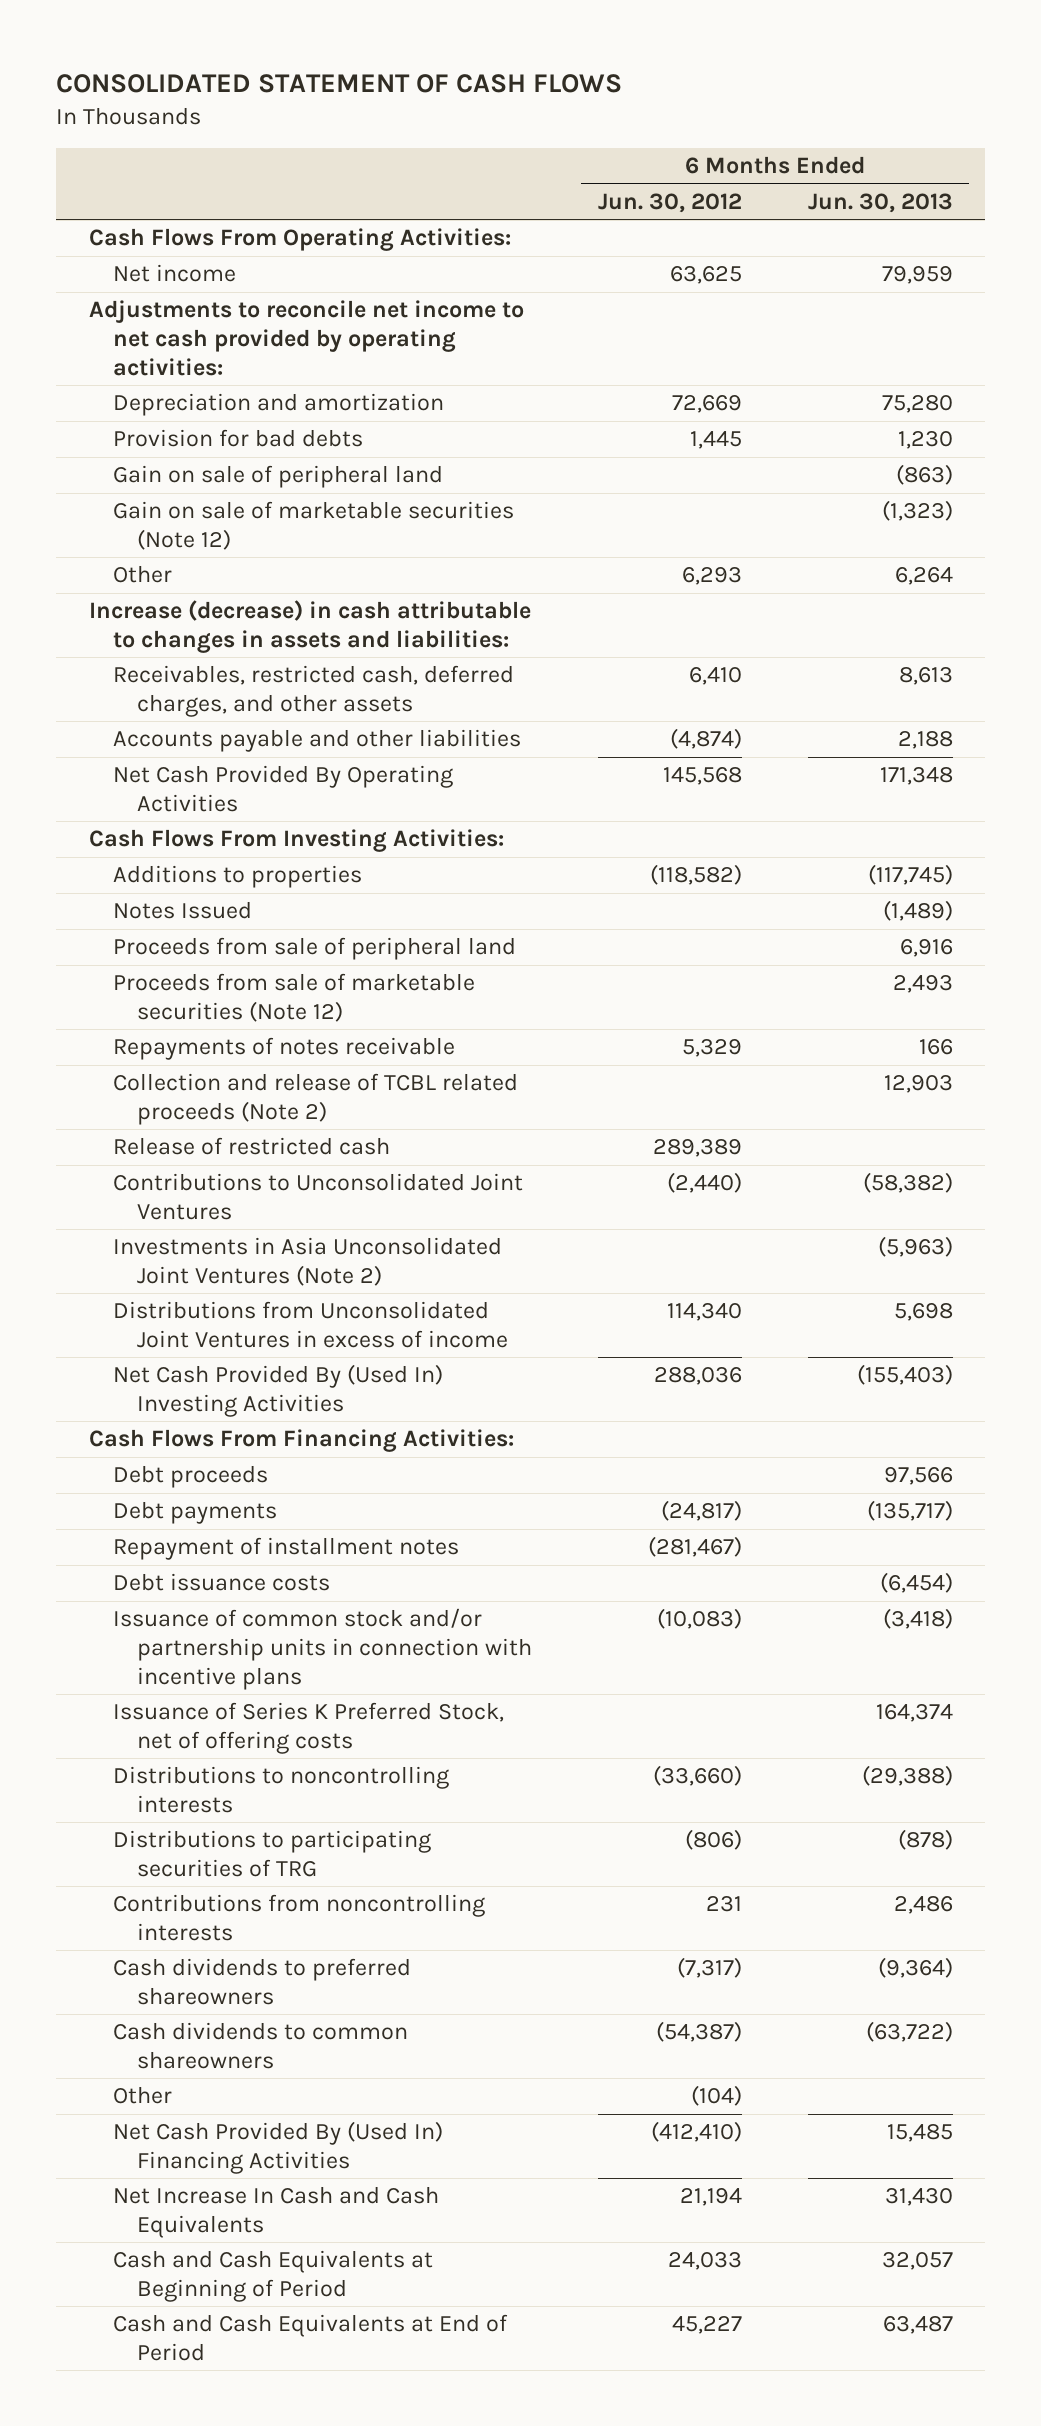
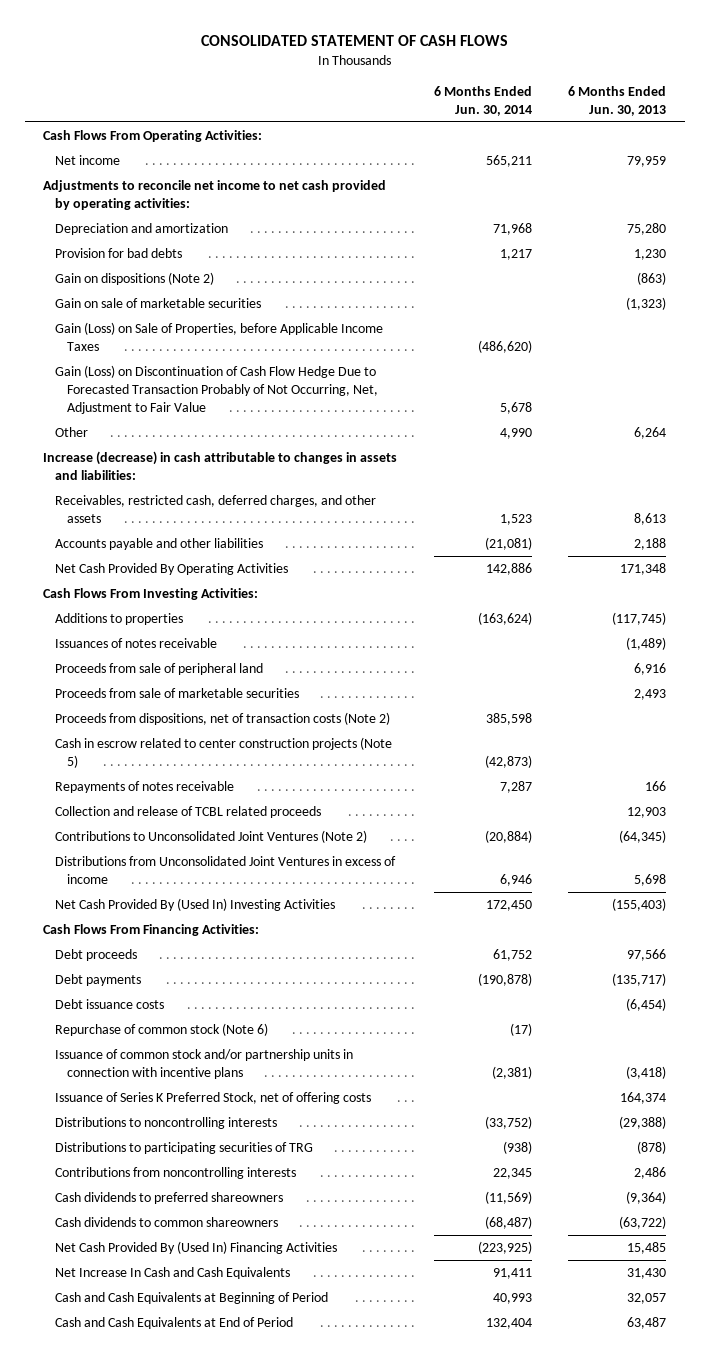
- | 6 Months Ended Jun. 30, 2012 | 6 Months Ended Jun. 30, 2013
+ | 6 Months Ended Jun. 30, 2014 | 6 Months Ended Jun. 30, 2013
- Gain on sale of peripheral land | | (863)
- Gain on sale of marketable securities (Note 12) | | (1,323)
+ Gain on dispositions (Note 2) | | (863)
+ Gain on sale of marketable securities | | (1,323)
+ Gain (Loss) on Sale of Properties, before Applicable Income Taxes | (486,620) |
+ Gain (Loss) on Discontinuation of Cash Flow Hedge Due to Forecasted Transaction Probably of Not Occurring, Net, Adjustment to Fair Value | 5,678 |
- Notes Issued | | (1,489)
+ Issuances of notes receivable | | (1,489)
- Proceeds from sale of marketable securities (Note 12) | | 2,493
+ Proceeds from sale of marketable securities | | 2,493
+ Proceeds from dispositions, net of transaction costs (Note 2) | 385,598 |
+ Cash in escrow related to center construction projects (Note 5) | (42,873) |
- Collection and release of TCBL related proceeds (Note 2) | | 12,903
- Release of restricted cash | 289,389 |
- Contributions to Unconsolidated Joint Ventures | (2,440) | (58,382)
- Investments in Asia Unconsolidated Joint Ventures (Note 2) | | (5,963)
+ Collection and release of TCBL related proceeds | | 12,903
+ Contributions to Unconsolidated Joint Ventures (Note 2) | (20,884) | (64,345)
- Repayment of installment notes | (281,467) |
+ Repurchase of common stock (Note 6) | (17) |
- Other | (104) |

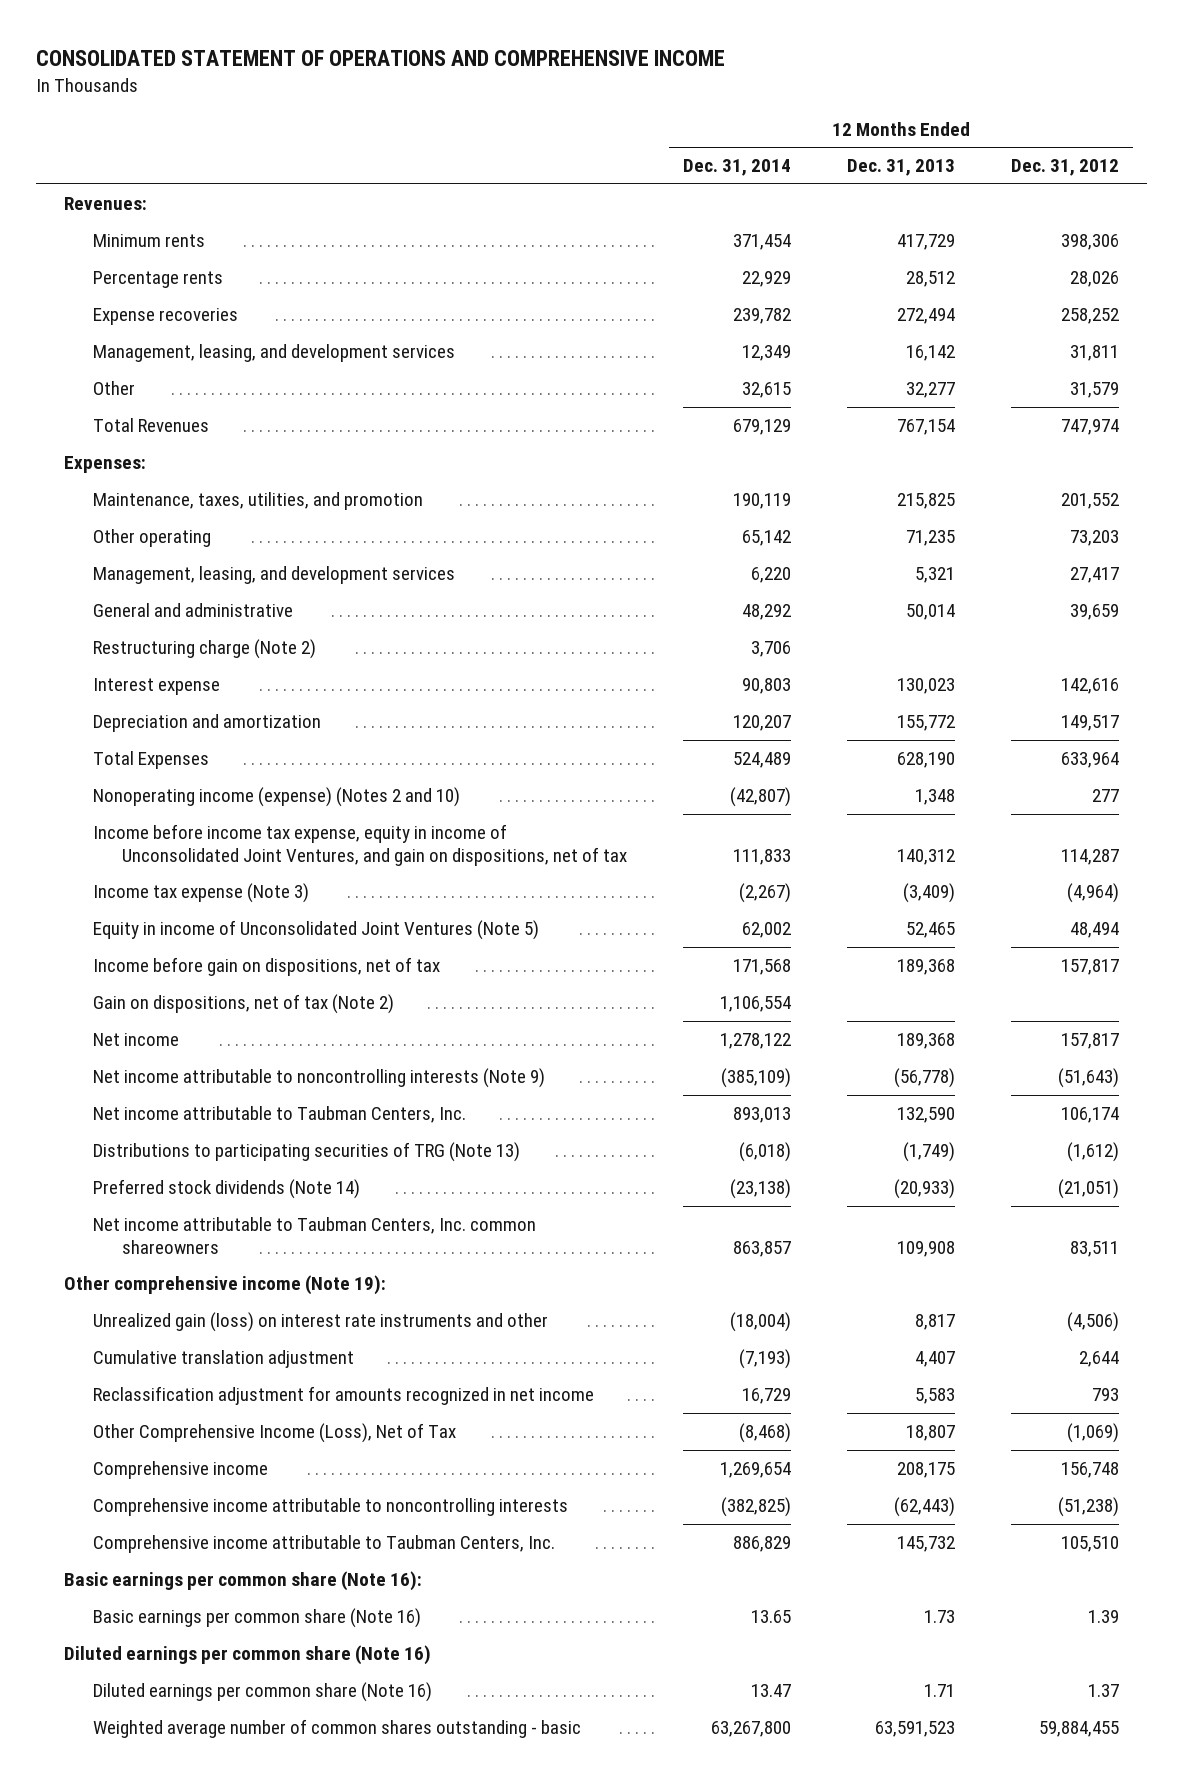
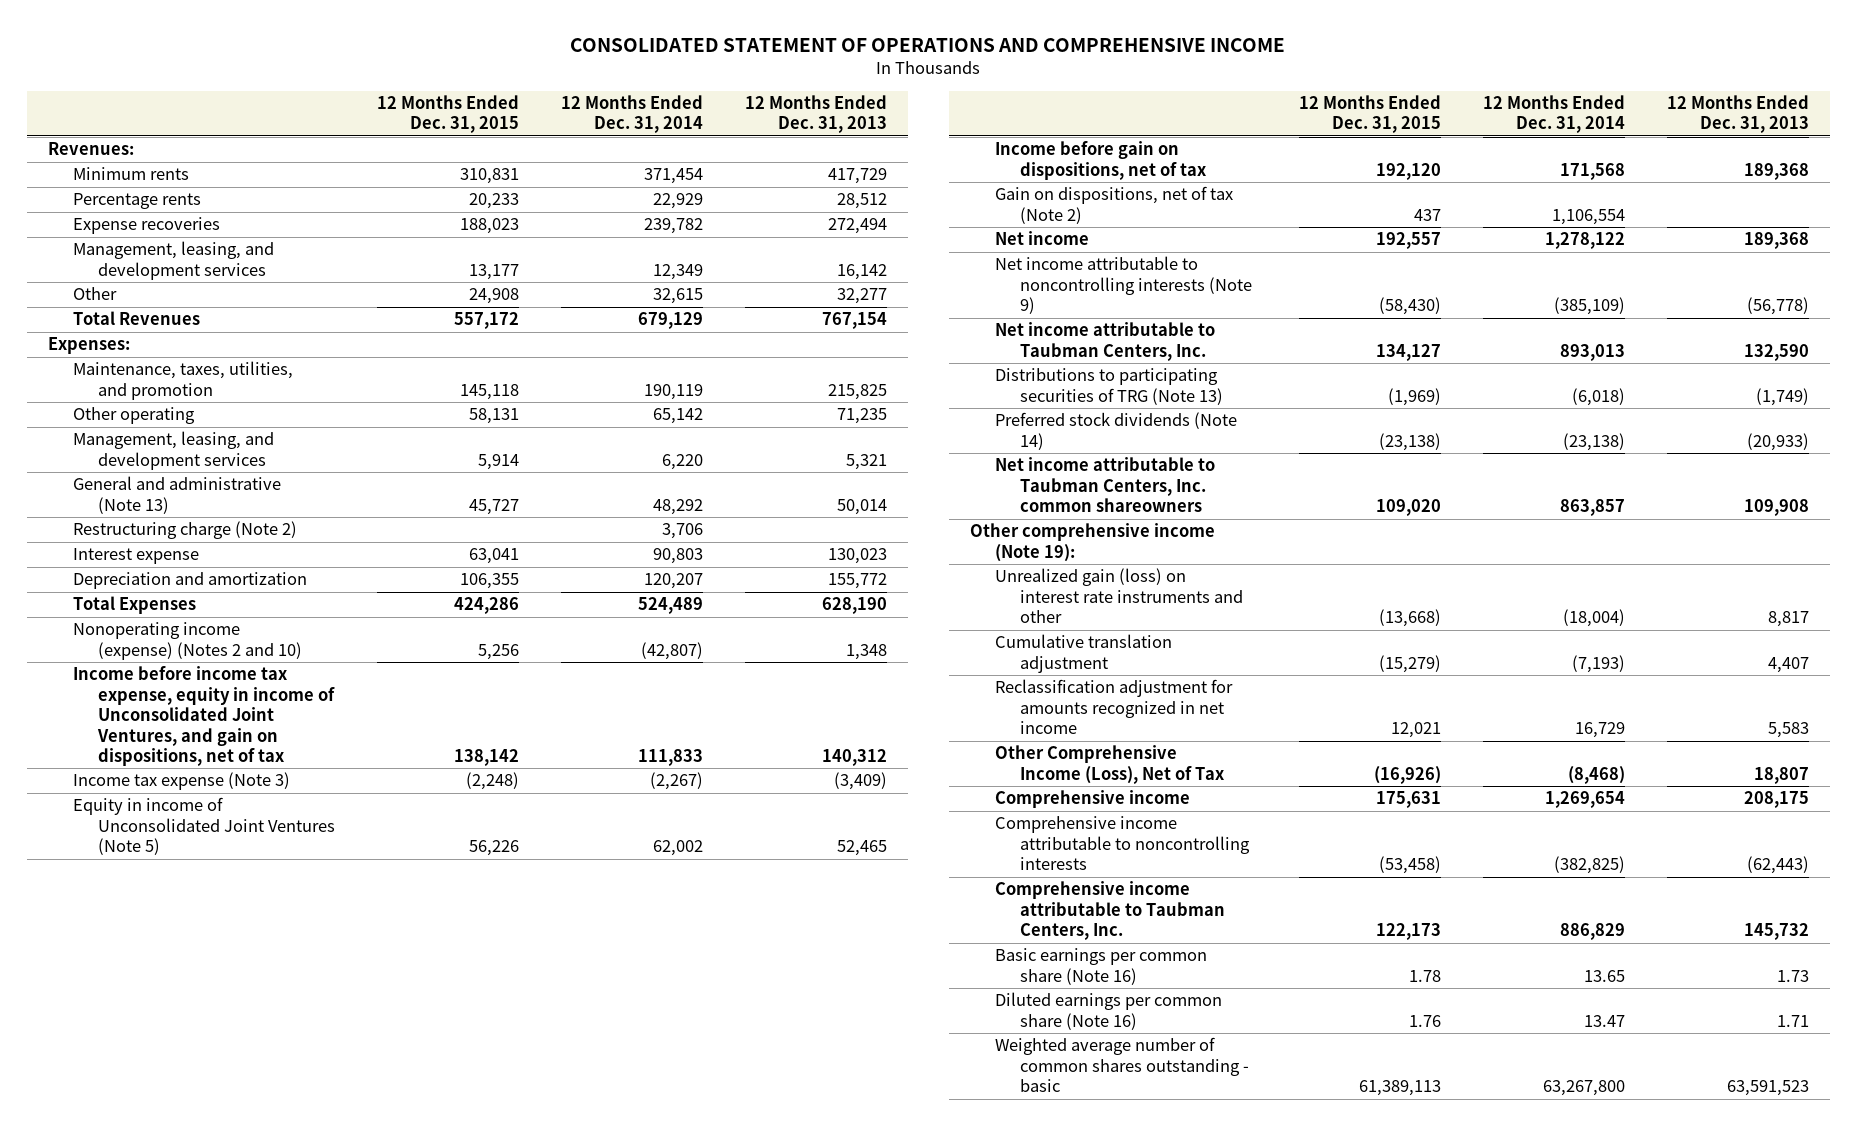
- | 12 Months Ended Dec. 31, 2014 | 12 Months Ended Dec. 31, 2013 | 12 Months Ended Dec. 31, 2012
+ | 12 Months Ended Dec. 31, 2015 | 12 Months Ended Dec. 31, 2014 | 12 Months Ended Dec. 31, 2013
- General and administrative | 48,292 | 50,014 | 39,659
+ General and administrative (Note 13) | 45,727 | 48,292 | 50,014
- Basic earnings per common share (Note 16):
- Diluted earnings per common share (Note 16)

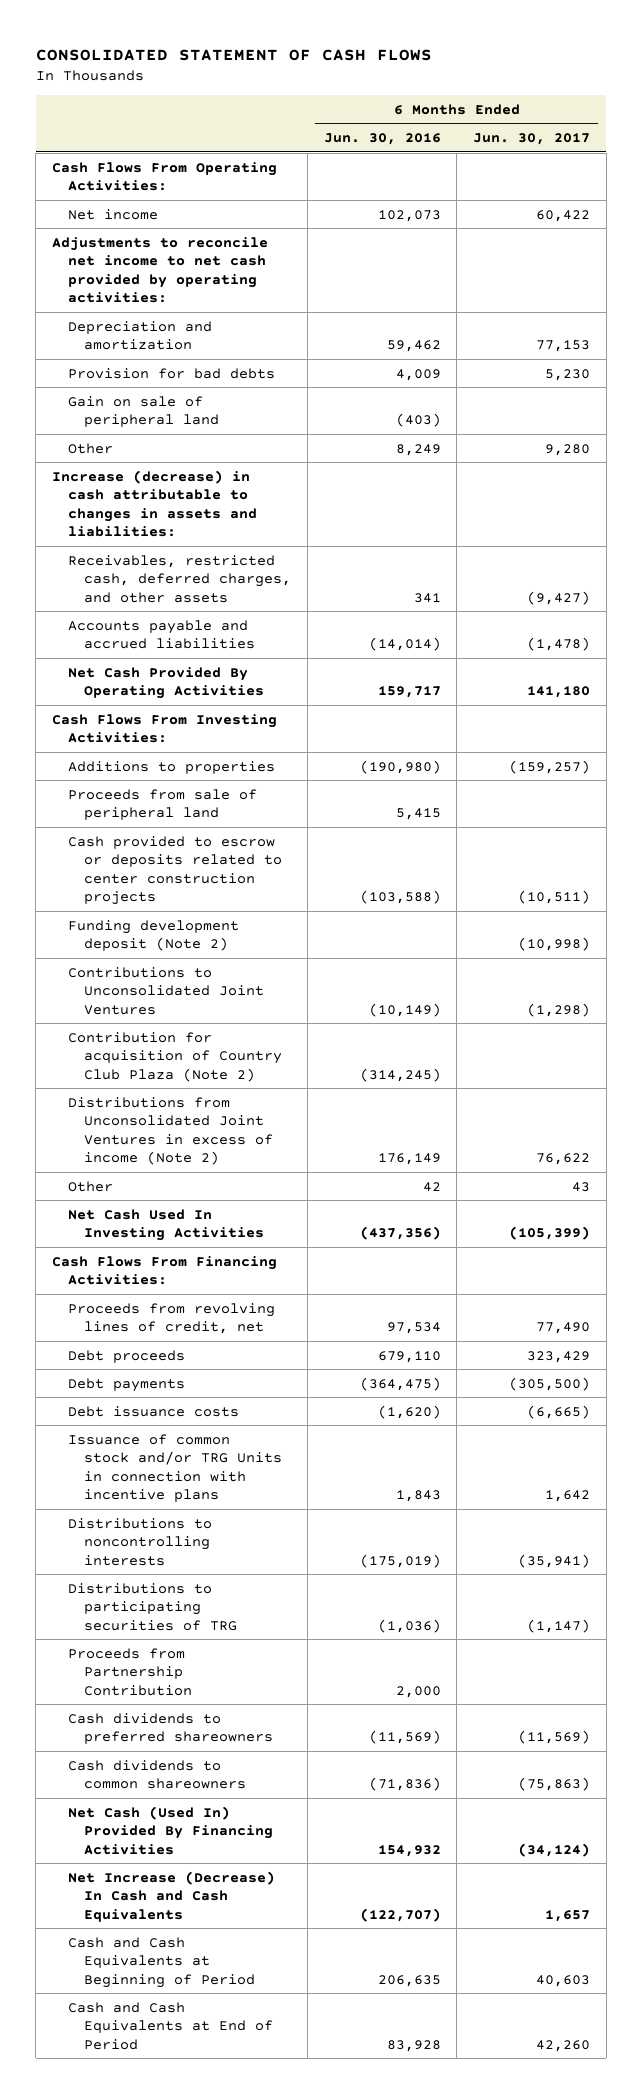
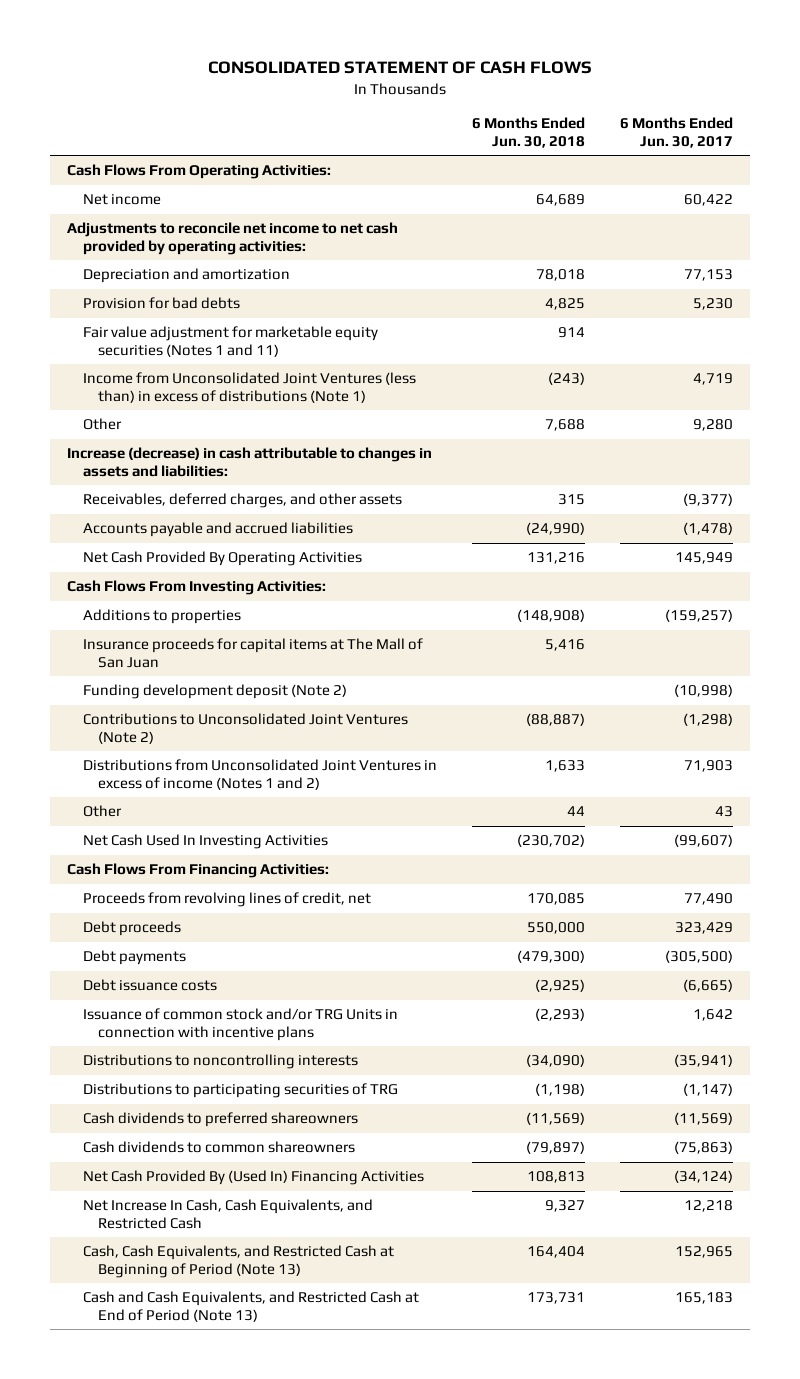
- | 6 Months Ended Jun. 30, 2016 | 6 Months Ended Jun. 30, 2017
+ | 6 Months Ended Jun. 30, 2018 | 6 Months Ended Jun. 30, 2017
- Gain on sale of peripheral land | (403) |
+ Fair value adjustment for marketable equity securities (Notes 1 and 11) | 914 |
+ Income from Unconsolidated Joint Ventures (less than) in excess of distributions (Note 1) | (243) | 4,719
- Receivables, restricted cash, deferred charges, and other assets | 341 | (9,427)
+ Receivables, deferred charges, and other assets | 315 | (9,377)
- Net Cash Provided By Operating Activities | 159,717 | 141,180
+ Net Cash Provided By Operating Activities | 131,216 | 145,949
- Proceeds from sale of peripheral land | 5,415 |
- Cash provided to escrow or deposits related to center construction projects | (103,588) | (10,511)
+ Insurance proceeds for capital items at The Mall of San Juan | 5,416 |
- Contributions to Unconsolidated Joint Ventures | (10,149) | (1,298)
- Contribution for acquisition of Country Club Plaza (Note 2) | (314,245) |
- Distributions from Unconsolidated Joint Ventures in excess of income (Note 2) | 176,149 | 76,622
+ Contributions to Unconsolidated Joint Ventures (Note 2) | (88,887) | (1,298)
+ Distributions from Unconsolidated Joint Ventures in excess of income (Notes 1 and 2) | 1,633 | 71,903
- Net Cash Used In Investing Activities | (437,356) | (105,399)
+ Net Cash Used In Investing Activities | (230,702) | (99,607)
- Proceeds from Partnership Contribution | 2,000 |
- Net Cash (Used In) Provided By Financing Activities | 154,932 | (34,124)
- Net Increase (Decrease) In Cash and Cash Equivalents | (122,707) | 1,657
- Cash and Cash Equivalents at Beginning of Period | 206,635 | 40,603
- Cash and Cash Equivalents at End of Period | 83,928 | 42,260
+ Net Cash Provided By (Used In) Financing Activities | 108,813 | (34,124)
+ Net Increase In Cash, Cash Equivalents, and Restricted Cash | 9,327 | 12,218
+ Cash, Cash Equivalents, and Restricted Cash at Beginning of Period (Note 13) | 164,404 | 152,965
+ Cash and Cash Equivalents, and Restricted Cash at End of Period (Note 13) | 173,731 | 165,183

